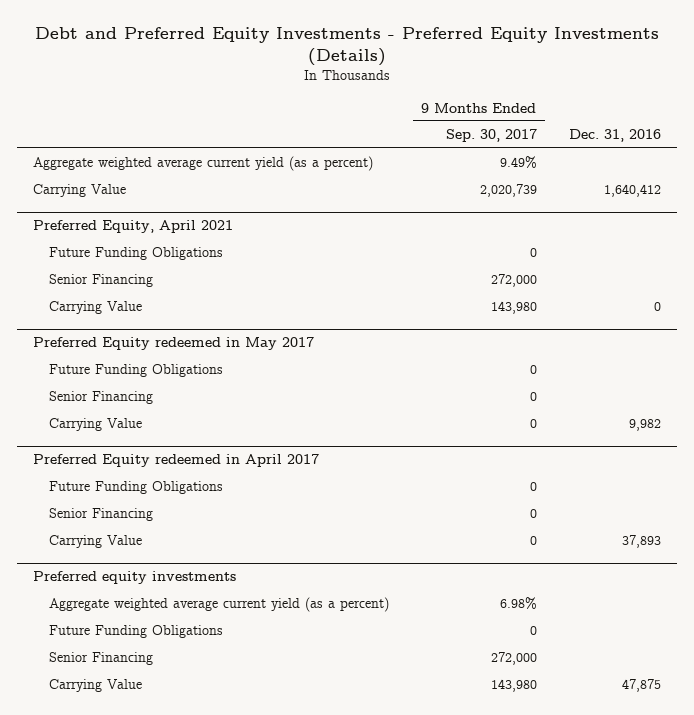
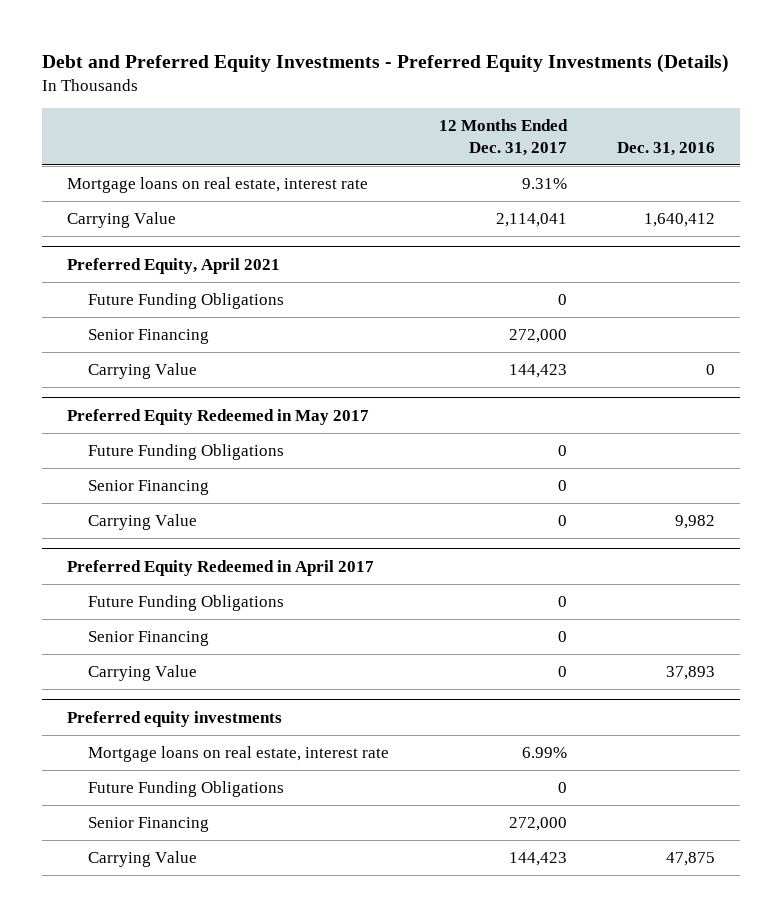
- | 9 Months Ended Sep. 30, 2017 | Dec. 31, 2016
+ | 12 Months Ended Dec. 31, 2017 | Dec. 31, 2016
- Aggregate weighted average current yield (as a percent) | 9.49% |
+ Mortgage loans on real estate, interest rate | 9.31% |
- Preferred Equity redeemed in May 2017
+ Preferred Equity Redeemed in May 2017
- Preferred Equity redeemed in April 2017
+ Preferred Equity Redeemed in April 2017
@ Preferred equity investments
- Aggregate weighted average current yield (as a percent) | 6.98% |
+ Mortgage loans on real estate, interest rate | 6.99% |

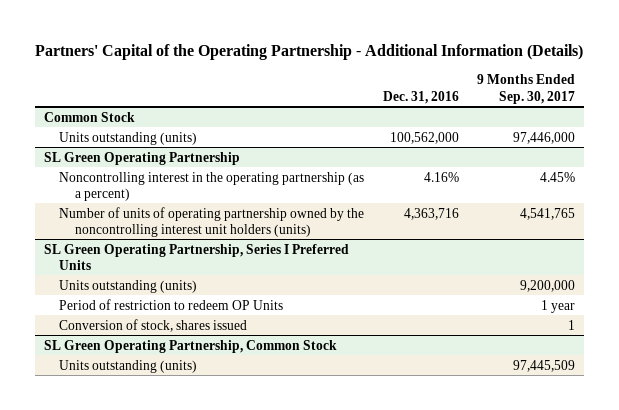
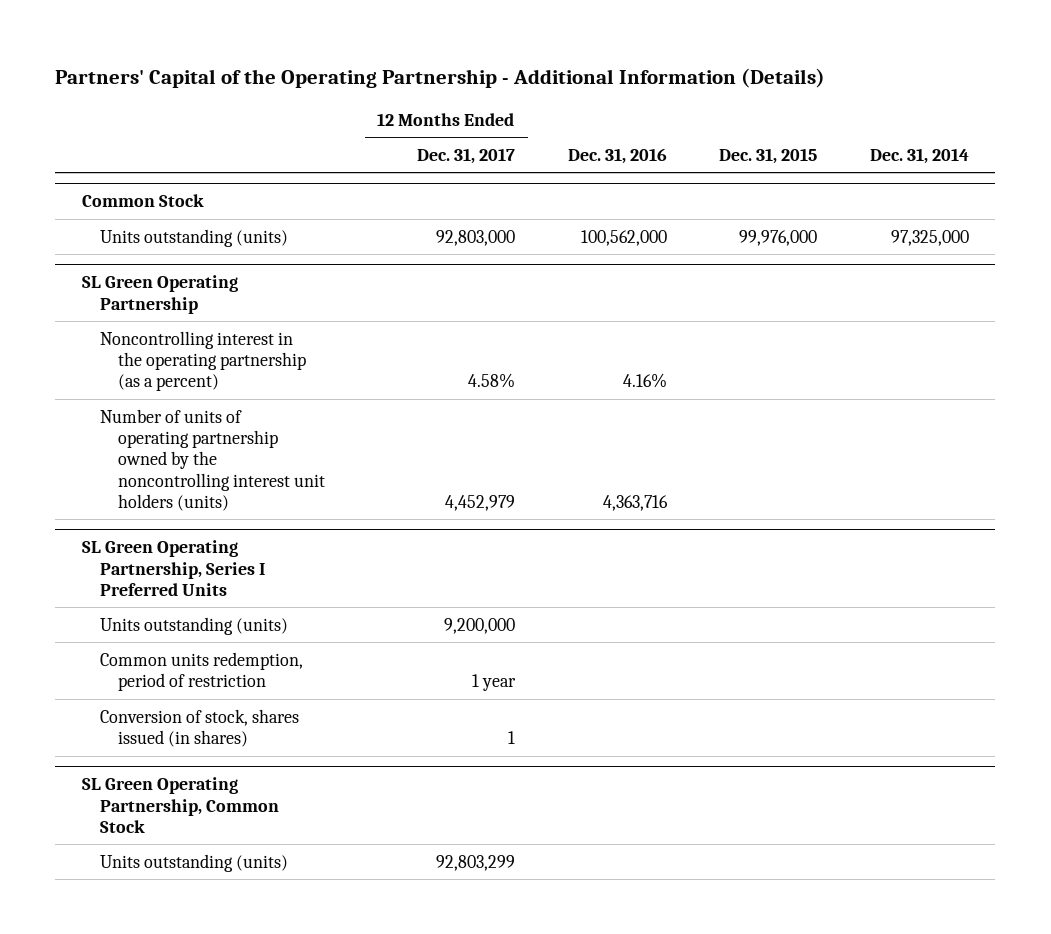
- | Dec. 31, 2016 | 9 Months Ended Sep. 30, 2017
+ | 12 Months Ended Dec. 31, 2017 | Dec. 31, 2016 | Dec. 31, 2015 | Dec. 31, 2014
@ SL Green Operating Partnership, Series I Preferred Units
- Period of restriction to redeem OP Units | | 1 year
- Conversion of stock, shares issued | | 1
+ Common units redemption, period of restriction | 1 year | | |
+ Conversion of stock, shares issued (in shares) | 1 | | |

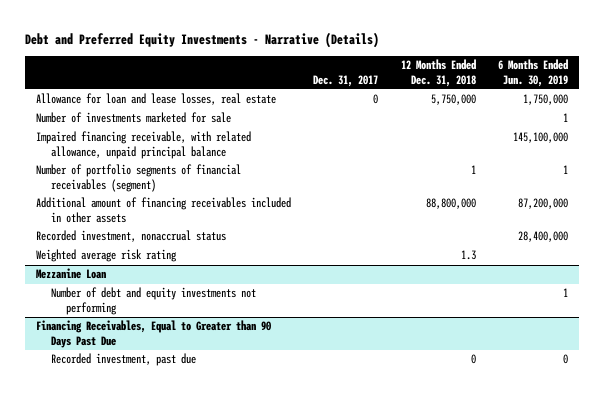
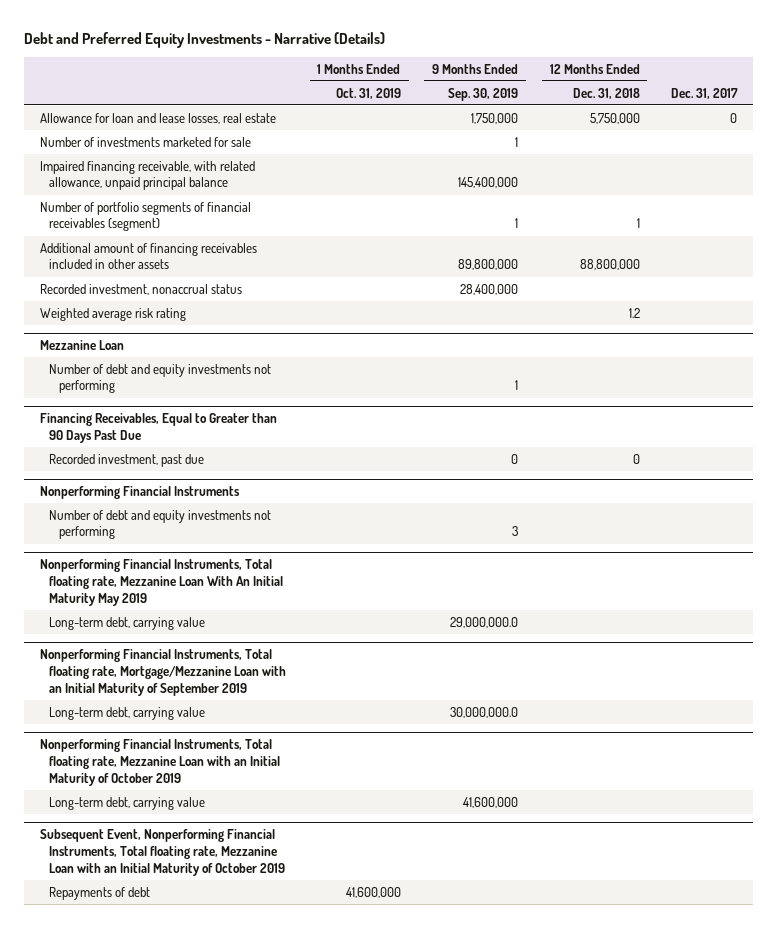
- | Dec. 31, 2017 | 12 Months Ended Dec. 31, 2018 | 6 Months Ended Jun. 30, 2019
+ | 1 Months Ended Oct. 31, 2019 | 9 Months Ended Sep. 30, 2019 | 12 Months Ended Dec. 31, 2018 | Dec. 31, 2017
- Weighted average risk rating | | 1.3 |
+ Weighted average risk rating | | | 1.2 |
+ Nonperforming Financial Instruments
+ Number of debt and equity investments not performing | | 3 | |
+ Nonperforming Financial Instruments, Total floating rate, Mezzanine Loan With An Initial Maturity May 2019
+ Long-term debt, carrying value | | 29,000,000.0 | |
+ Nonperforming Financial Instruments, Total floating rate, Mortgage/Mezzanine Loan with an Initial Maturity of September 2019
+ Long-term debt, carrying value | | 30,000,000.0 | |
+ Nonperforming Financial Instruments, Total floating rate, Mezzanine Loan with an Initial Maturity of October 2019
+ Long-term debt, carrying value | | 41,600,000 | |
+ Subsequent Event, Nonperforming Financial Instruments, Total floating rate, Mezzanine Loan with an Initial Maturity of October 2019
+ Repayments of debt | 41,600,000 | | |

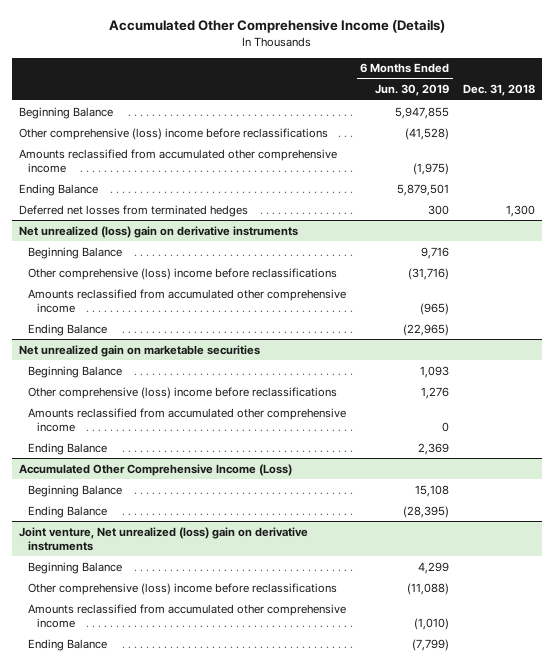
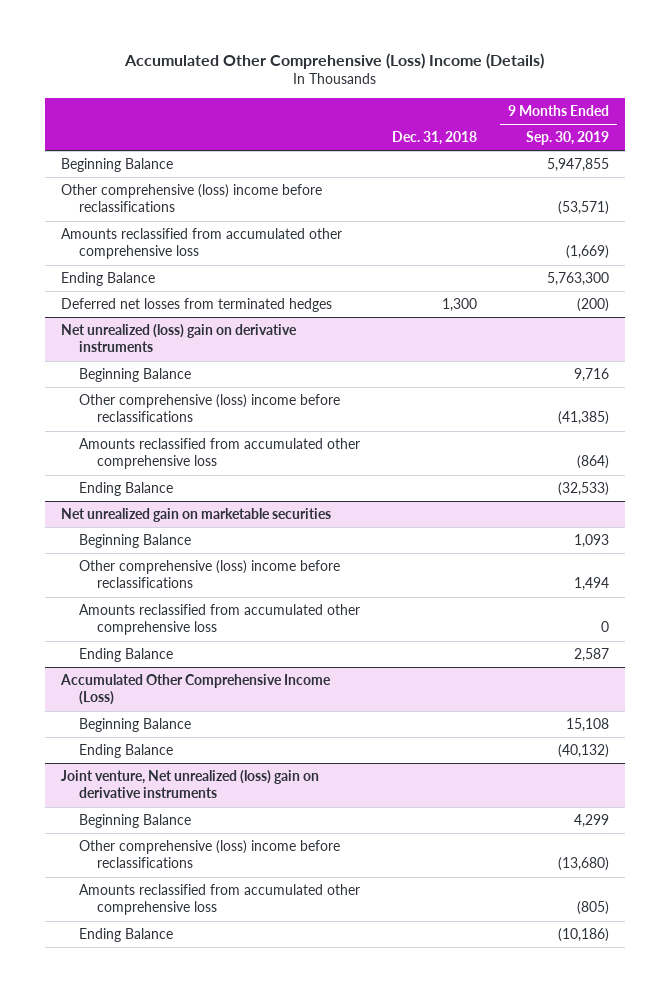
- Accumulated Other Comprehensive Income (Details)
+ Accumulated Other Comprehensive (Loss) Income (Details)
- | 6 Months Ended Jun. 30, 2019 | Dec. 31, 2018
+ | Dec. 31, 2018 | 9 Months Ended Sep. 30, 2019
- Amounts reclassified from accumulated other comprehensive income | (1,975) |
+ Amounts reclassified from accumulated other comprehensive loss | | (1,669)
@ Net unrealized (loss) gain on derivative instruments
- Amounts reclassified from accumulated other comprehensive income | (965) |
+ Amounts reclassified from accumulated other comprehensive loss | | (864)
@ Net unrealized gain on marketable securities
- Amounts reclassified from accumulated other comprehensive income | 0 |
+ Amounts reclassified from accumulated other comprehensive loss | | 0
@ Joint venture, Net unrealized (loss) gain on derivative instruments
- Amounts reclassified from accumulated other comprehensive income | (1,010) |
+ Amounts reclassified from accumulated other comprehensive loss | | (805)

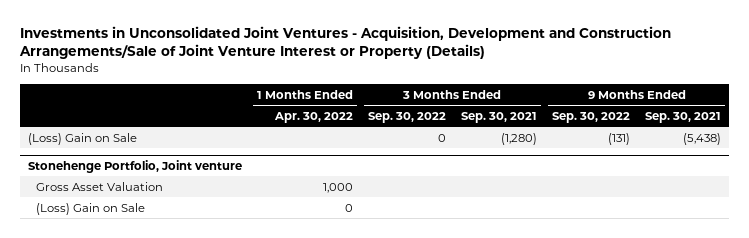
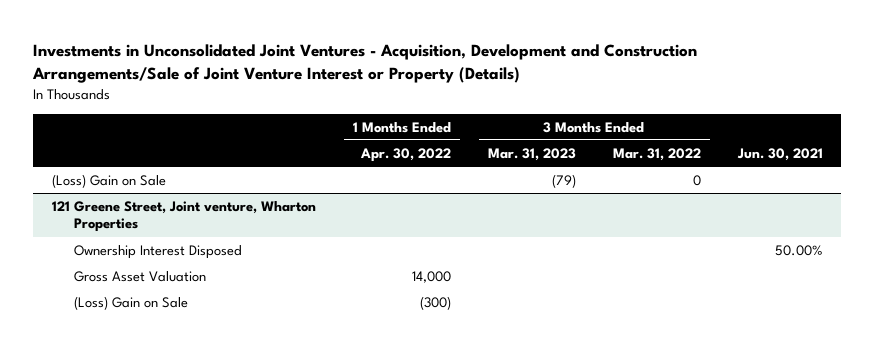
- | 1 Months Ended Apr. 30, 2022 | 3 Months Ended Sep. 30, 2022 | 3 Months Ended Sep. 30, 2021 | 9 Months Ended Sep. 30, 2022 | 9 Months Ended Sep. 30, 2021
+ | 1 Months Ended Apr. 30, 2022 | 3 Months Ended Mar. 31, 2023 | 3 Months Ended Mar. 31, 2022 | Jun. 30, 2021
- Stonehenge Portfolio, Joint venture
- Gross Asset Valuation | 1,000 | | | |
- (Loss) Gain on Sale | 0 | | | |
+ 121 Greene Street, Joint venture, Wharton Properties
+ Ownership Interest Disposed | | | | 50.00%
+ Gross Asset Valuation | 14,000 | | |
+ (Loss) Gain on Sale | (300) | | |

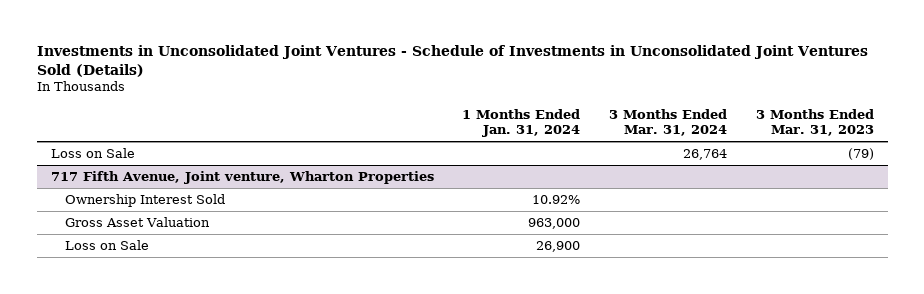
- Investments in Unconsolidated Joint Ventures - Acquisition, Development and Construction Arrangements/Sale of Joint Venture Interest or Property (Details)
+ Investments in Unconsolidated Joint Ventures - Schedule of Investments in Unconsolidated Joint Ventures Sold (Details)
- | 1 Months Ended Apr. 30, 2022 | 3 Months Ended Mar. 31, 2023 | 3 Months Ended Mar. 31, 2022 | Jun. 30, 2021
+ | 1 Months Ended Jan. 31, 2024 | 3 Months Ended Mar. 31, 2024 | 3 Months Ended Mar. 31, 2023
- (Loss) Gain on Sale | | (79) | 0 |
- 121 Greene Street, Joint venture, Wharton Properties
- Ownership Interest Disposed | | | | 50.00%
- Gross Asset Valuation | 14,000 | | |
- (Loss) Gain on Sale | (300) | | |
+ Loss on Sale | | 26,764 | (79)
+ 717 Fifth Avenue, Joint venture, Wharton Properties
+ Ownership Interest Sold | 10.92% | |
+ Gross Asset Valuation | 963,000 | |
+ Loss on Sale | 26,900 | |

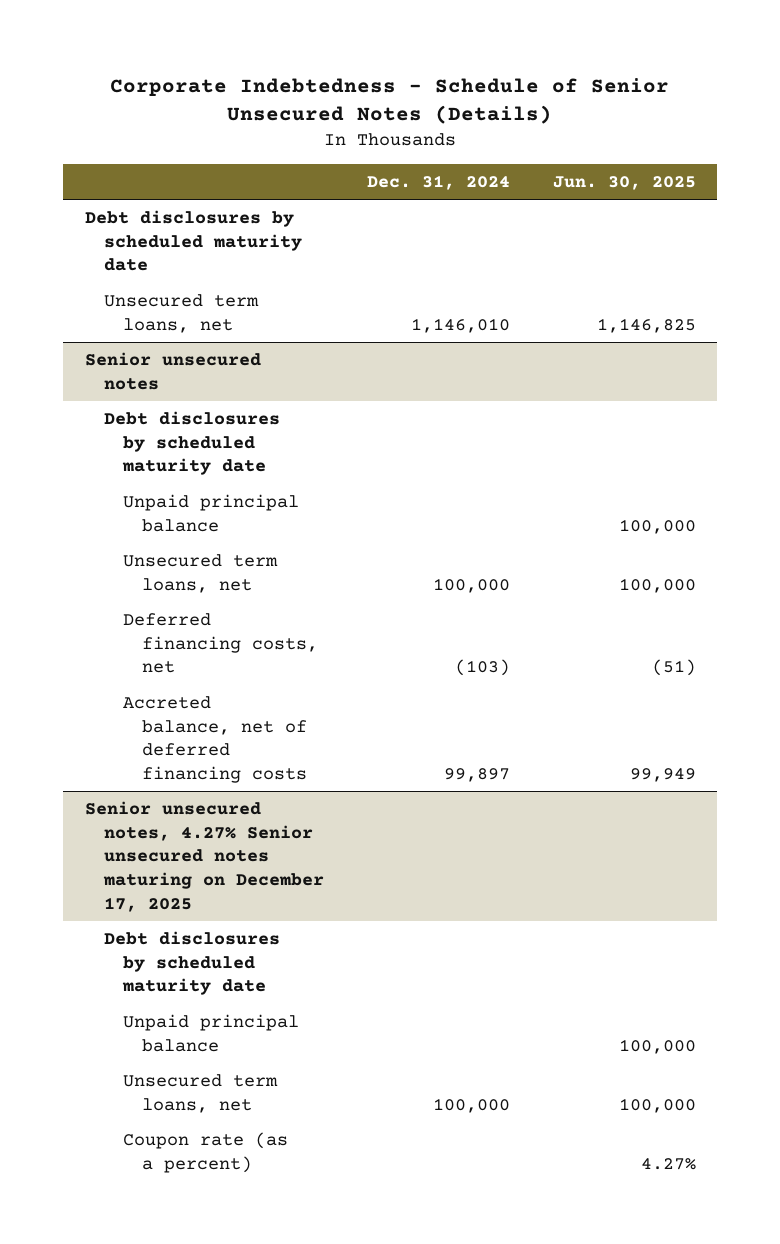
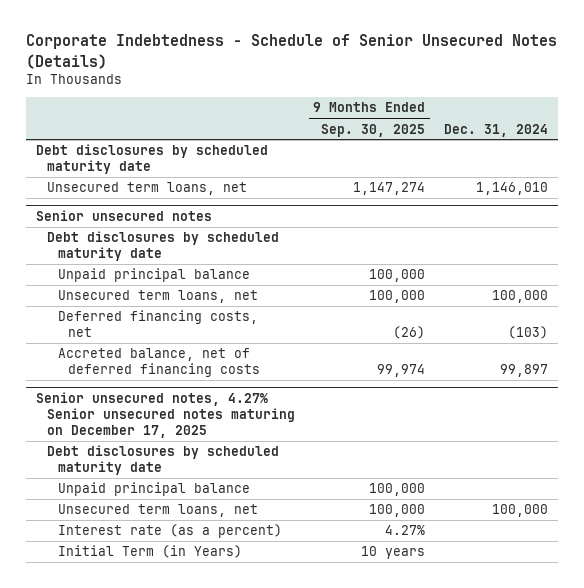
- | Dec. 31, 2024 | Jun. 30, 2025
+ | 9 Months Ended Sep. 30, 2025 | Dec. 31, 2024
@ Senior unsecured notes, 4.27% Senior unsecured notes maturing on December 17, 2025
- Coupon rate (as a percent) | | 4.27%
+ Interest rate (as a percent) | 4.27% |
+ Initial Term (in Years) | 10 years |

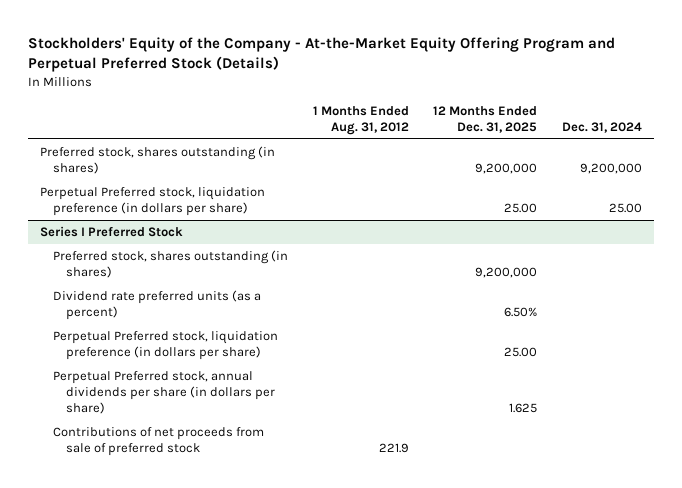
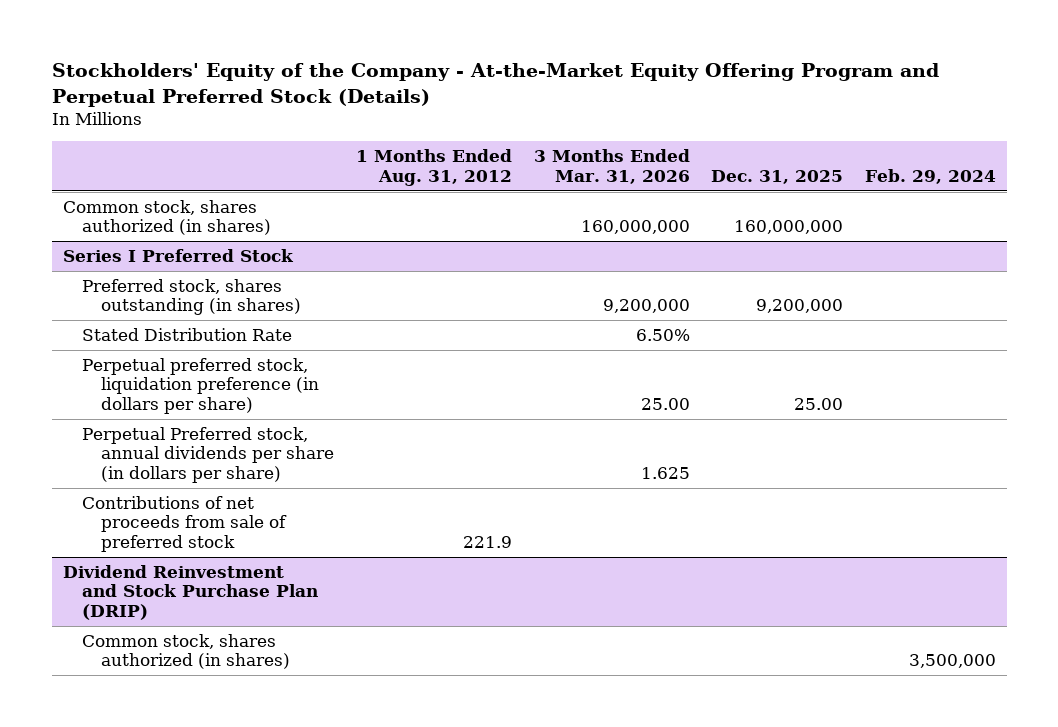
- | 1 Months Ended Aug. 31, 2012 | 12 Months Ended Dec. 31, 2025 | Dec. 31, 2024
+ | 1 Months Ended Aug. 31, 2012 | 3 Months Ended Mar. 31, 2026 | Dec. 31, 2025 | Feb. 29, 2024
- Preferred stock, shares outstanding (in shares) | | 9,200,000 | 9,200,000
- Perpetual Preferred stock, liquidation preference (in dollars per share) | | 25.00 | 25.00
+ Common stock, shares authorized (in shares) | | 160,000,000 | 160,000,000 |
@ Series I Preferred Stock
- Dividend rate preferred units (as a percent) | | 6.50% |
- Perpetual Preferred stock, liquidation preference (in dollars per share) | | 25.00 |
+ Stated Distribution Rate | | 6.50% | |
+ Perpetual preferred stock, liquidation preference (in dollars per share) | | 25.00 | 25.00 |
+ Dividend Reinvestment and Stock Purchase Plan (DRIP)
+ Common stock, shares authorized (in shares) | | | | 3,500,000

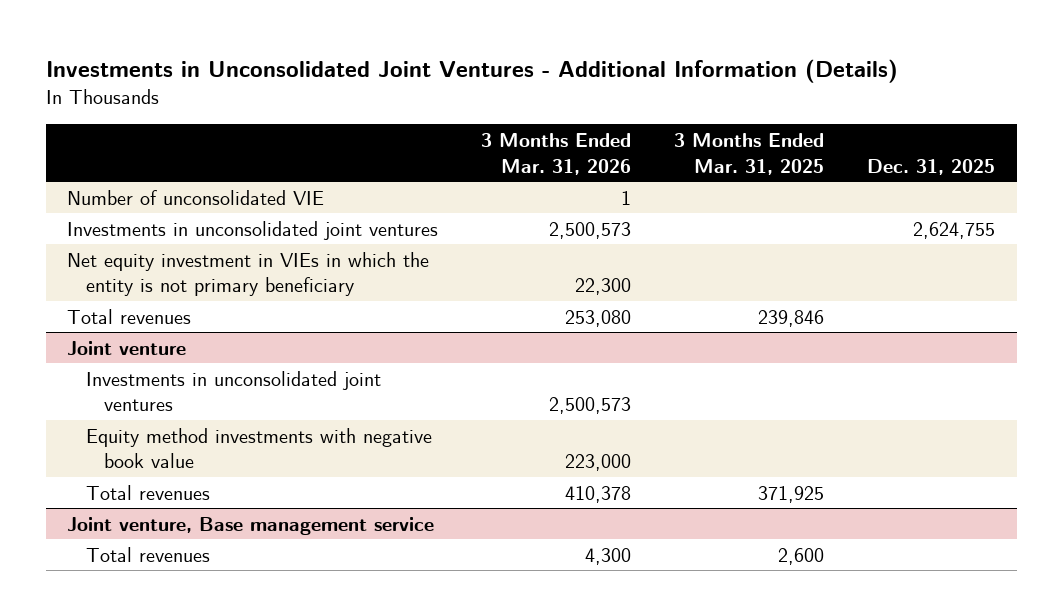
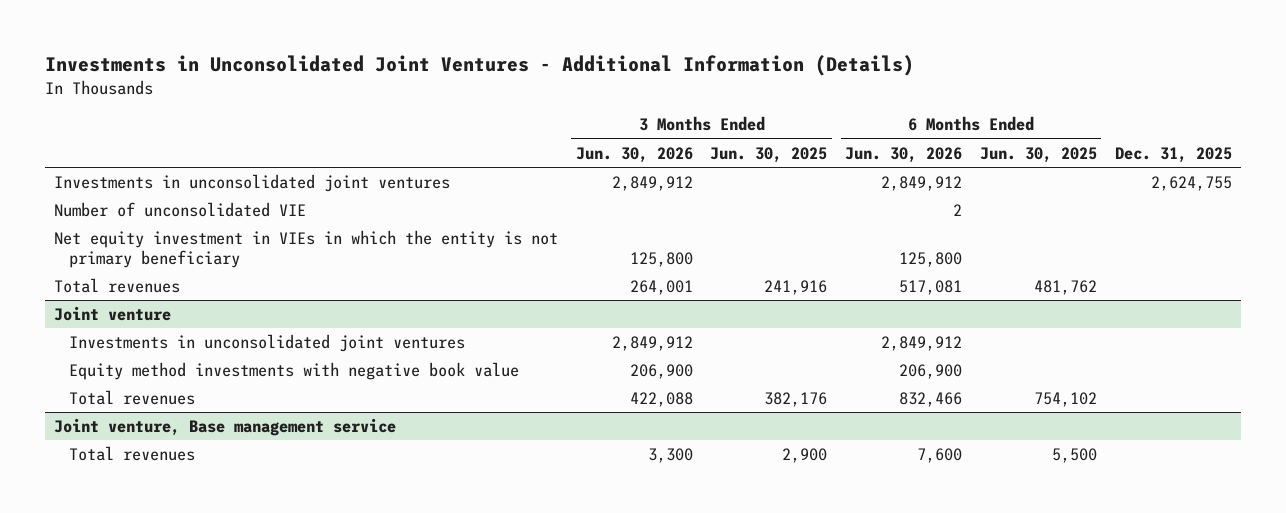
- | 3 Months Ended Mar. 31, 2026 | 3 Months Ended Mar. 31, 2025 | Dec. 31, 2025
+ | 3 Months Ended Jun. 30, 2026 | 3 Months Ended Jun. 30, 2025 | 6 Months Ended Jun. 30, 2026 | 6 Months Ended Jun. 30, 2025 | Dec. 31, 2025
moved down: Number of unconsolidated VIE | | | 2 | |

